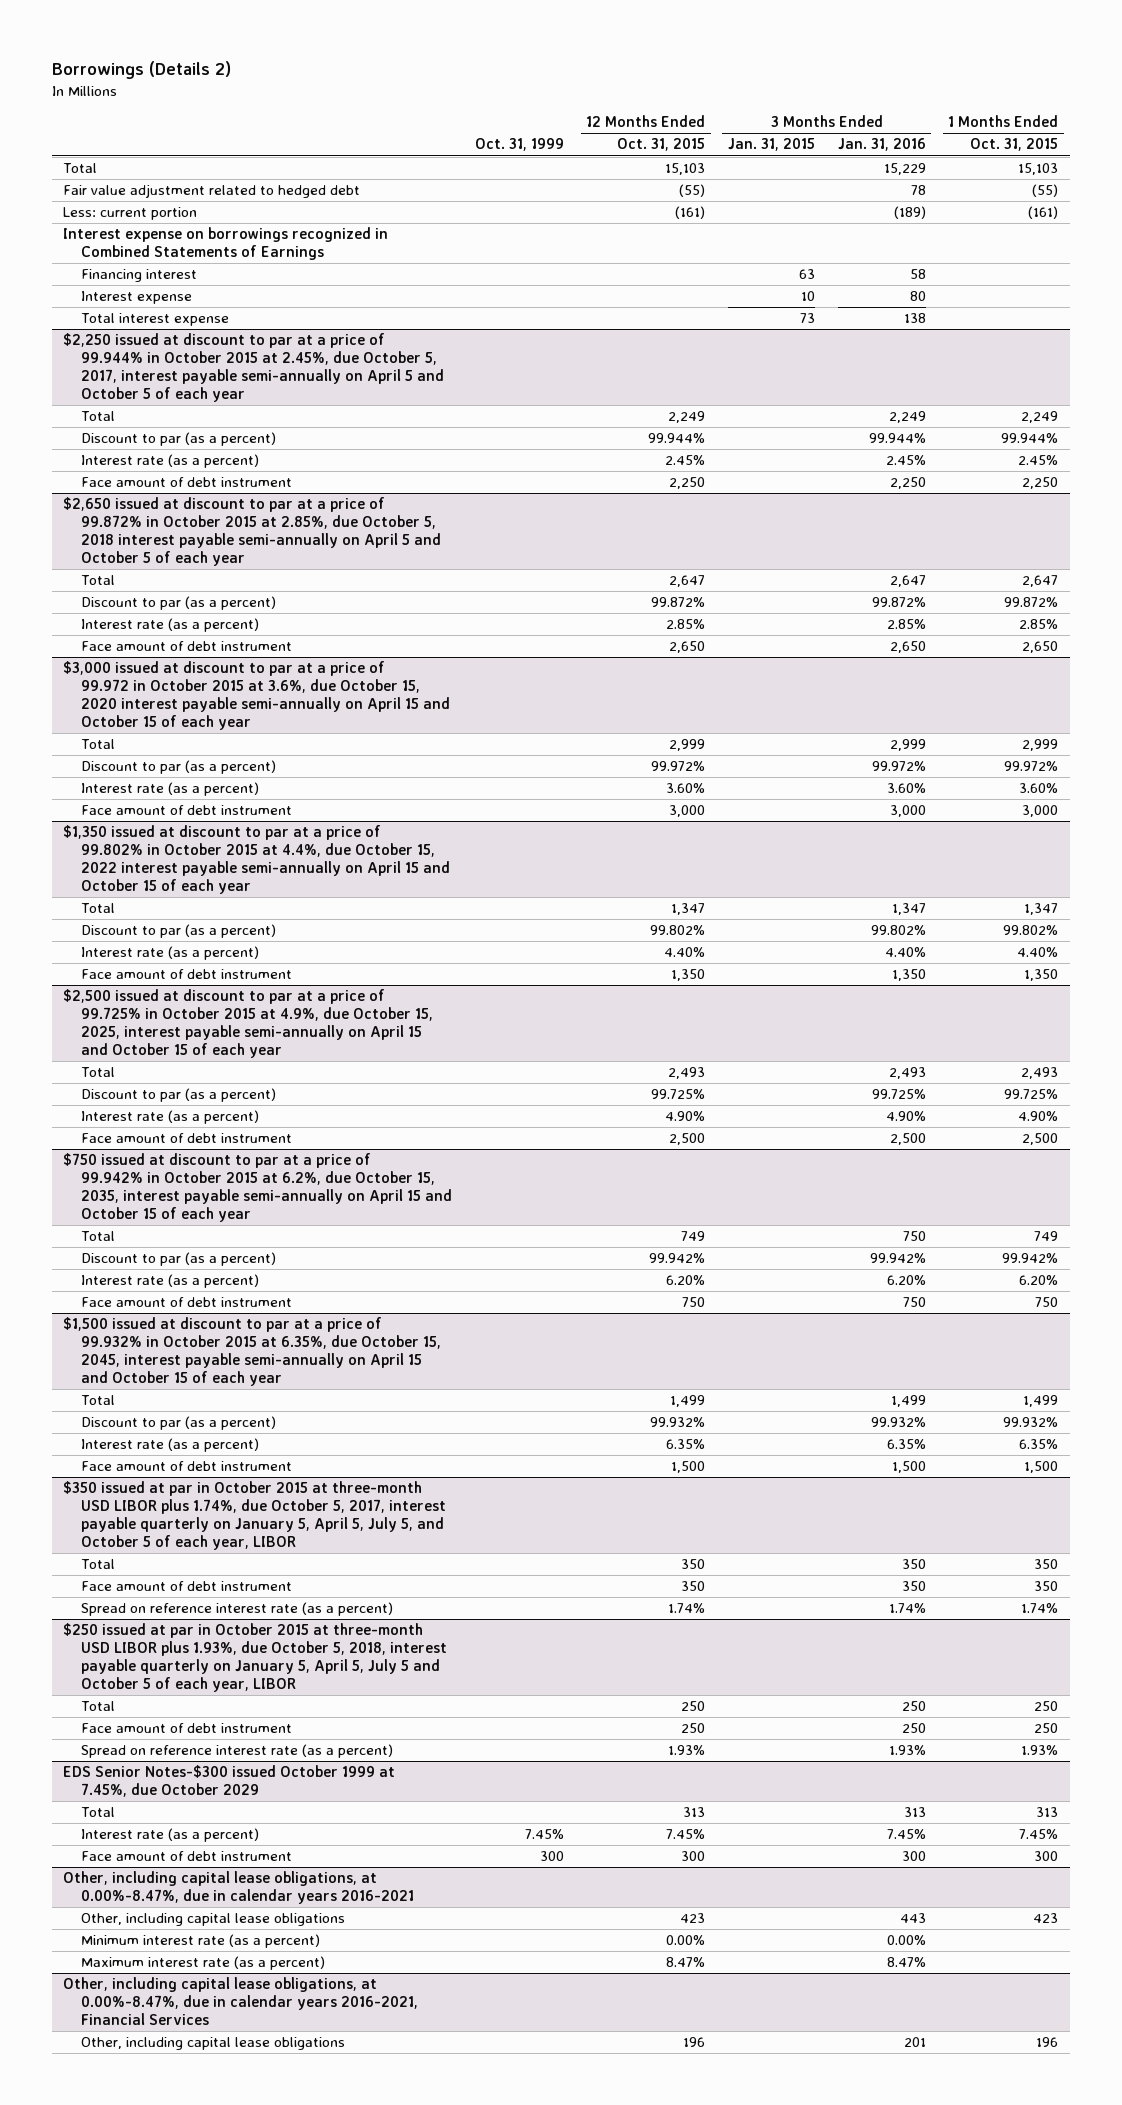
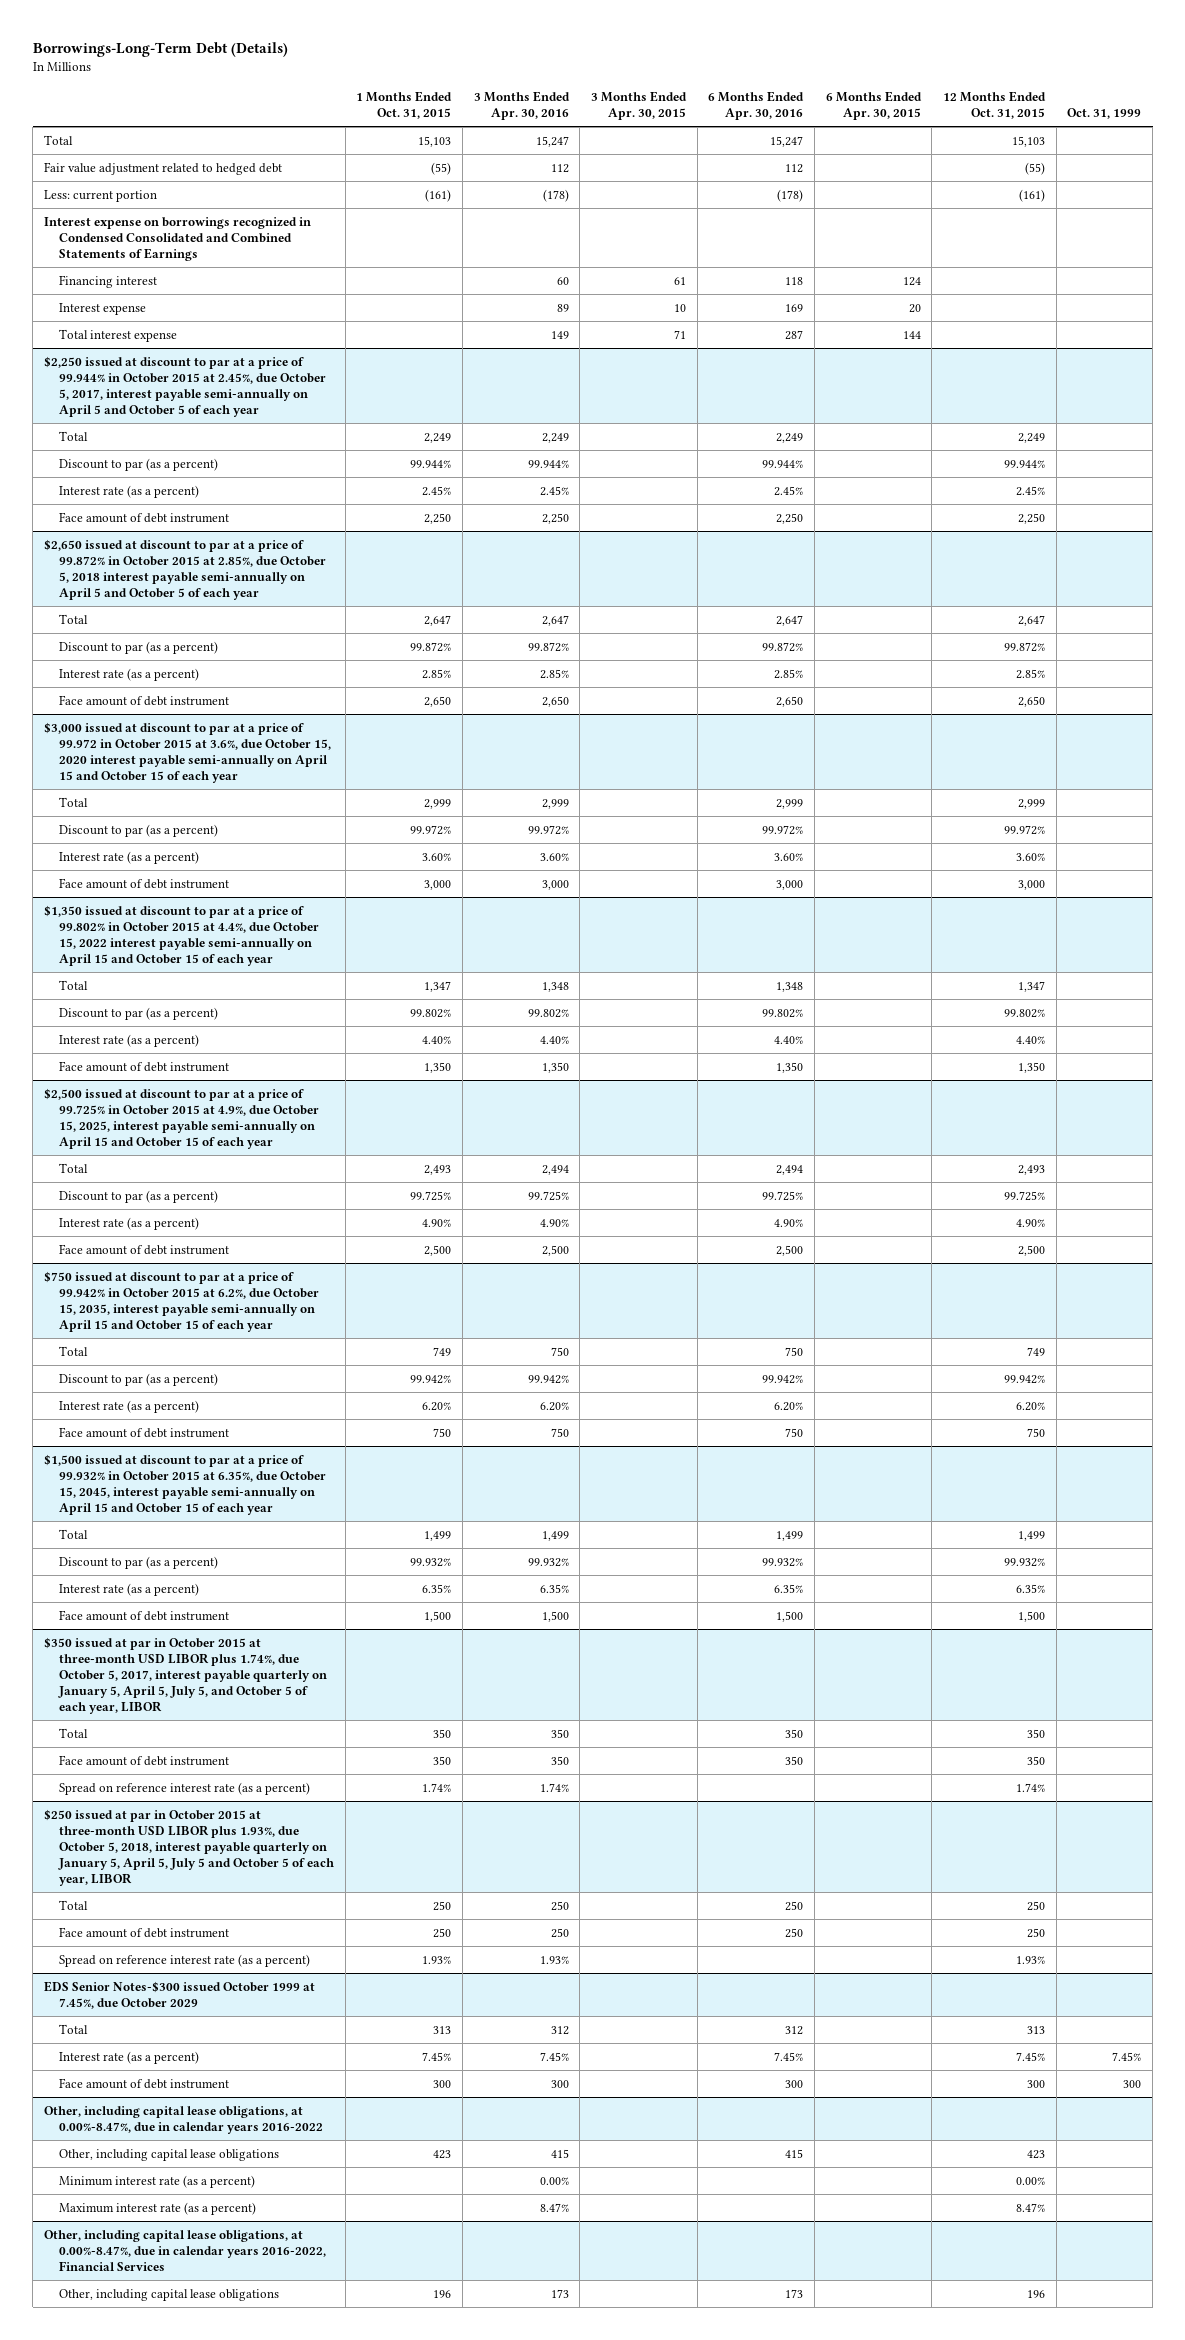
- Borrowings (Details 2)
+ Borrowings-Long-Term Debt (Details)
- | Oct. 31, 1999 | 12 Months Ended Oct. 31, 2015 | 3 Months Ended Jan. 31, 2015 | 3 Months Ended Jan. 31, 2016 | 1 Months Ended Oct. 31, 2015
+ | 1 Months Ended Oct. 31, 2015 | 3 Months Ended Apr. 30, 2016 | 3 Months Ended Apr. 30, 2015 | 6 Months Ended Apr. 30, 2016 | 6 Months Ended Apr. 30, 2015 | 12 Months Ended Oct. 31, 2015 | Oct. 31, 1999
- Interest expense on borrowings recognized in Combined Statements of Earnings
+ Interest expense on borrowings recognized in Condensed Consolidated and Combined Statements of Earnings
- Other, including capital lease obligations, at 0.00%-8.47%, due in calendar years 2016-2021
+ Other, including capital lease obligations, at 0.00%-8.47%, due in calendar years 2016-2022
- Other, including capital lease obligations, at 0.00%-8.47%, due in calendar years 2016-2021, Financial Services
+ Other, including capital lease obligations, at 0.00%-8.47%, due in calendar years 2016-2022, Financial Services

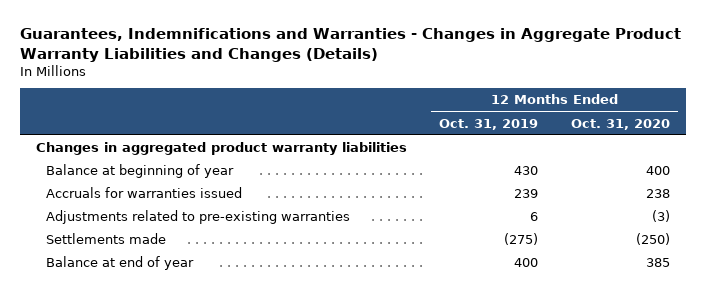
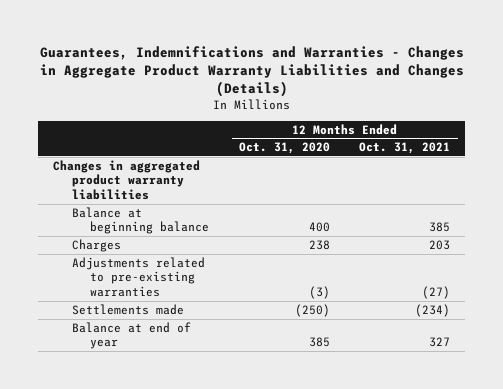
- | 12 Months Ended Oct. 31, 2019 | 12 Months Ended Oct. 31, 2020
+ | 12 Months Ended Oct. 31, 2020 | 12 Months Ended Oct. 31, 2021
- Balance at beginning of year | 430 | 400
- Accruals for warranties issued | 239 | 238
+ Balance at beginning balance | 400 | 385
+ Charges | 238 | 203

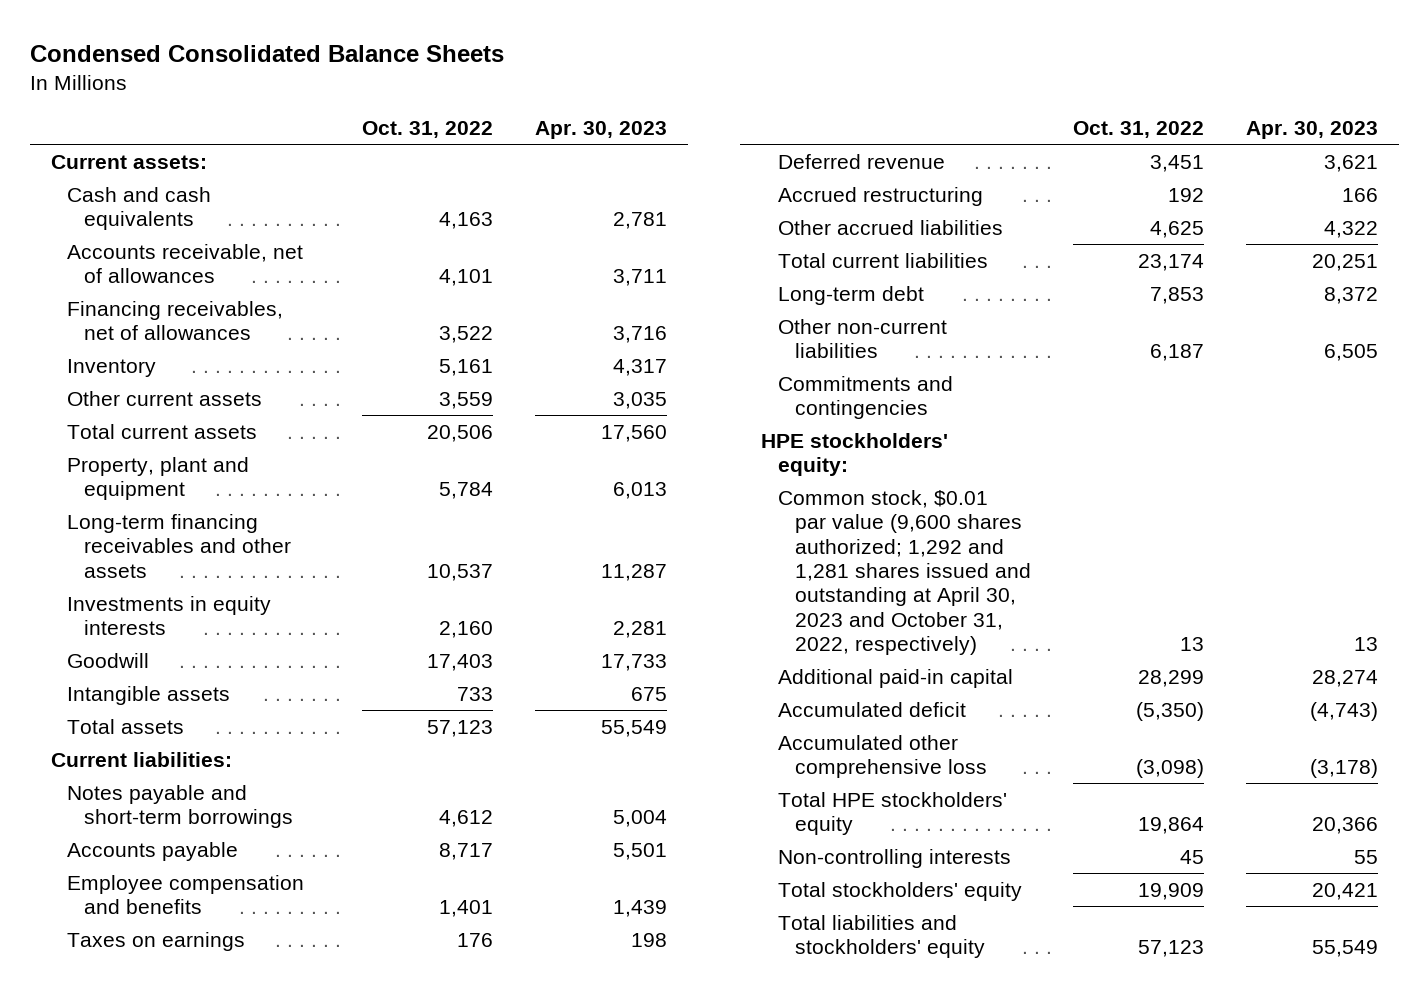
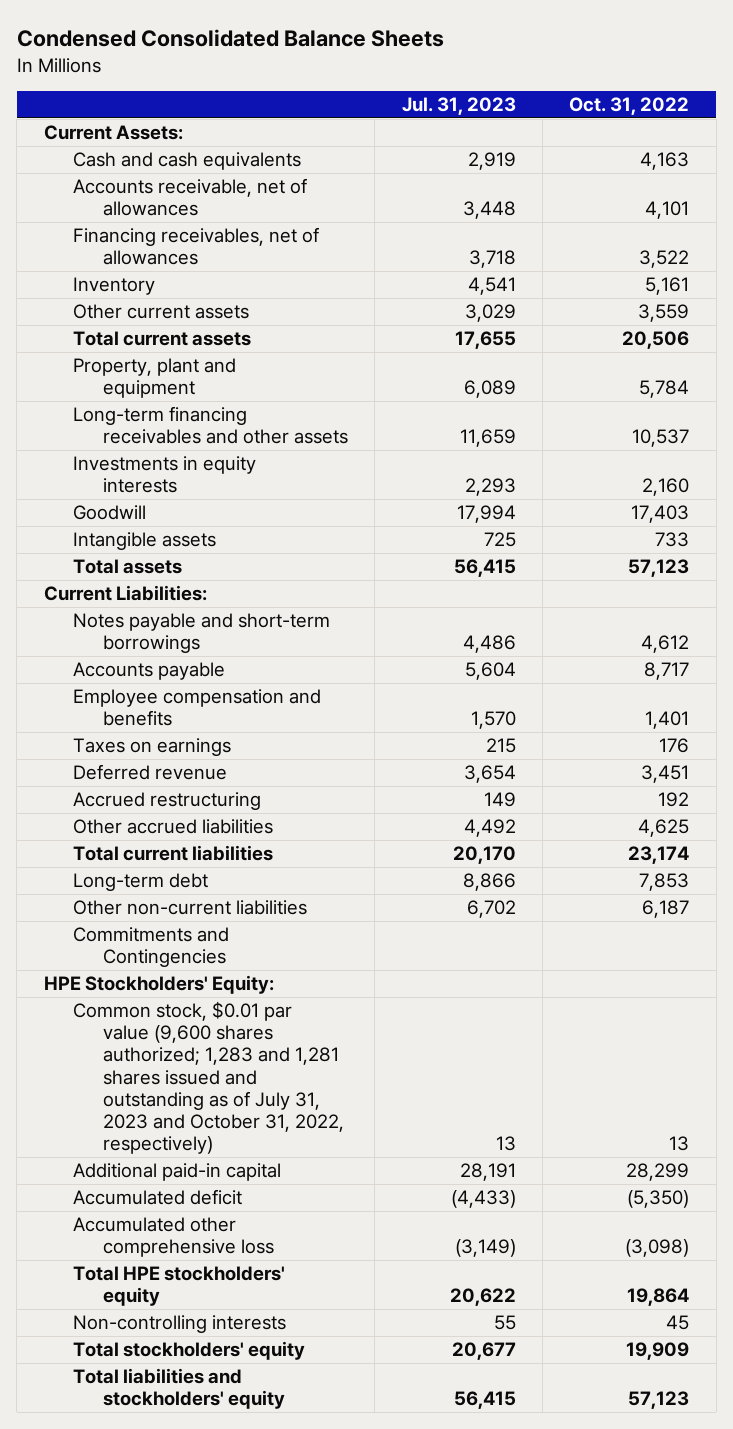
- | Oct. 31, 2022 | Apr. 30, 2023
+ | Jul. 31, 2023 | Oct. 31, 2022
- Current assets:
+ Current Assets:
- Current liabilities:
+ Current Liabilities:
- Commitments and contingencies
- HPE stockholders' equity:
- Common stock, $0.01 par value (9,600 shares authorized; 1,292 and 1,281 shares issued and outstanding at April 30, 2023 and October 31, 2022, respectively) | 13 | 13
+ Commitments and Contingencies
+ HPE Stockholders' Equity:
+ Common stock, $0.01 par value (9,600 shares authorized; 1,283 and 1,281 shares issued and outstanding as of July 31, 2023 and October 31, 2022, respectively) | 13 | 13

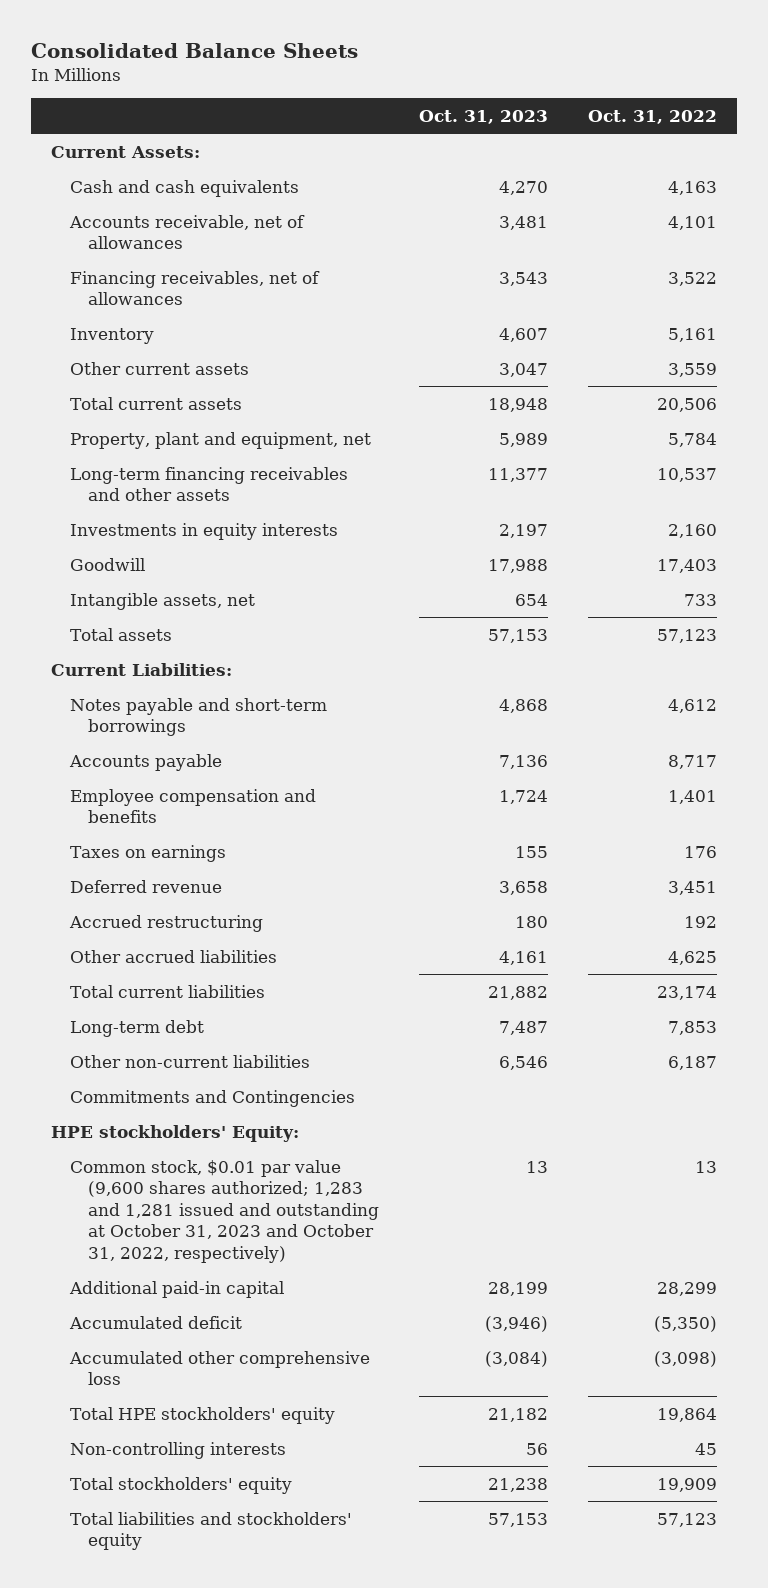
- Condensed Consolidated Balance Sheets
+ Consolidated Balance Sheets
- | Jul. 31, 2023 | Oct. 31, 2022
+ | Oct. 31, 2023 | Oct. 31, 2022
- Property, plant and equipment | 6,089 | 5,784
+ Property, plant and equipment, net | 5,989 | 5,784
- Intangible assets | 725 | 733
+ Intangible assets, net | 654 | 733
- HPE Stockholders' Equity:
- Common stock, $0.01 par value (9,600 shares authorized; 1,283 and 1,281 shares issued and outstanding as of July 31, 2023 and October 31, 2022, respectively) | 13 | 13
+ HPE stockholders' Equity:
+ Common stock, $0.01 par value (9,600 shares authorized; 1,283 and 1,281 issued and outstanding at October 31, 2023 and October 31, 2022, respectively) | 13 | 13

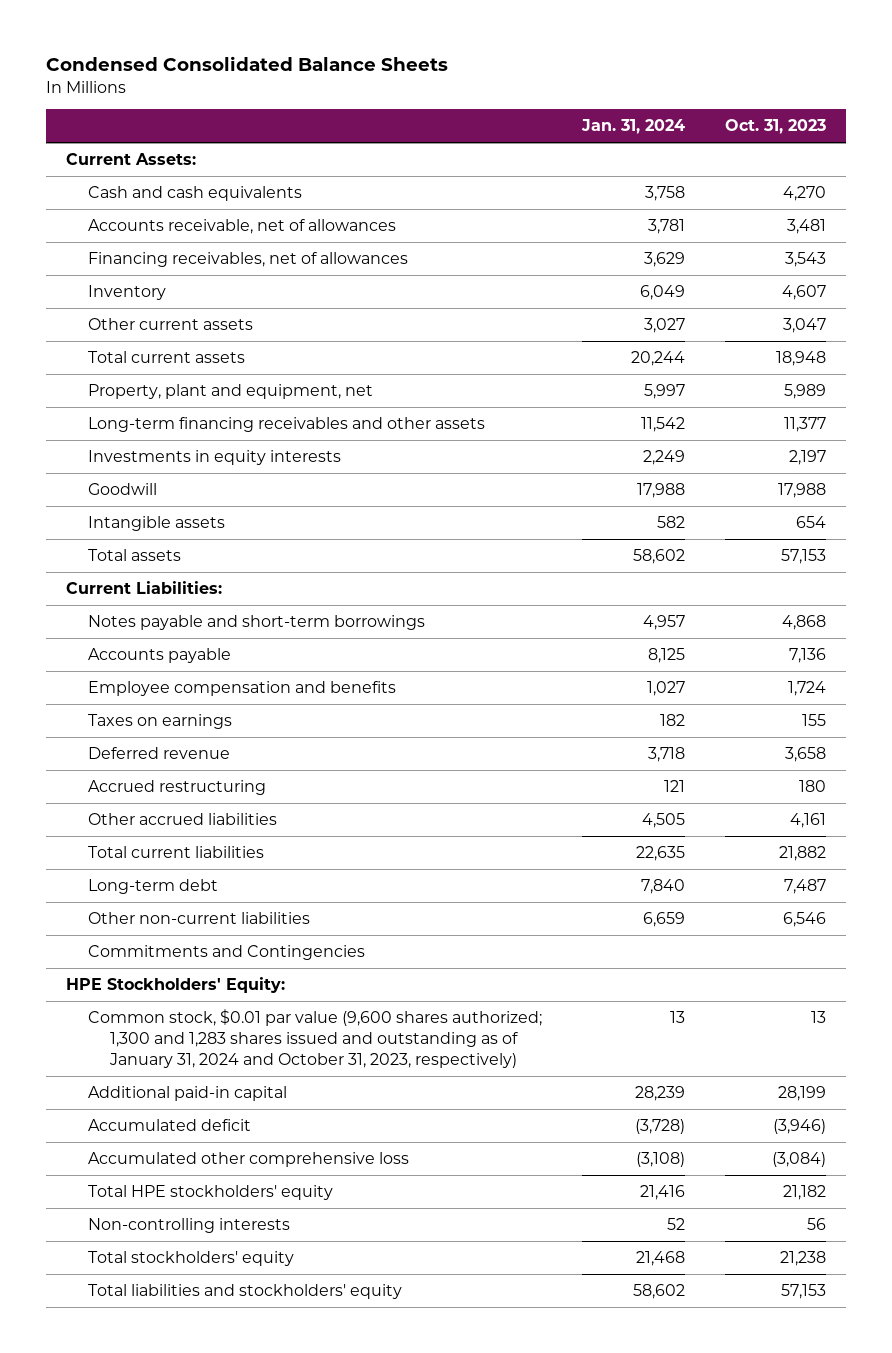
- Consolidated Balance Sheets
+ Condensed Consolidated Balance Sheets
- | Oct. 31, 2023 | Oct. 31, 2022
+ | Jan. 31, 2024 | Oct. 31, 2023
- Intangible assets, net | 654 | 733
+ Intangible assets | 582 | 654
- HPE stockholders' Equity:
- Common stock, $0.01 par value (9,600 shares authorized; 1,283 and 1,281 issued and outstanding at October 31, 2023 and October 31, 2022, respectively) | 13 | 13
+ HPE Stockholders' Equity:
+ Common stock, $0.01 par value (9,600 shares authorized; 1,300 and 1,283 shares issued and outstanding as of January 31, 2024 and October 31, 2023, respectively) | 13 | 13

